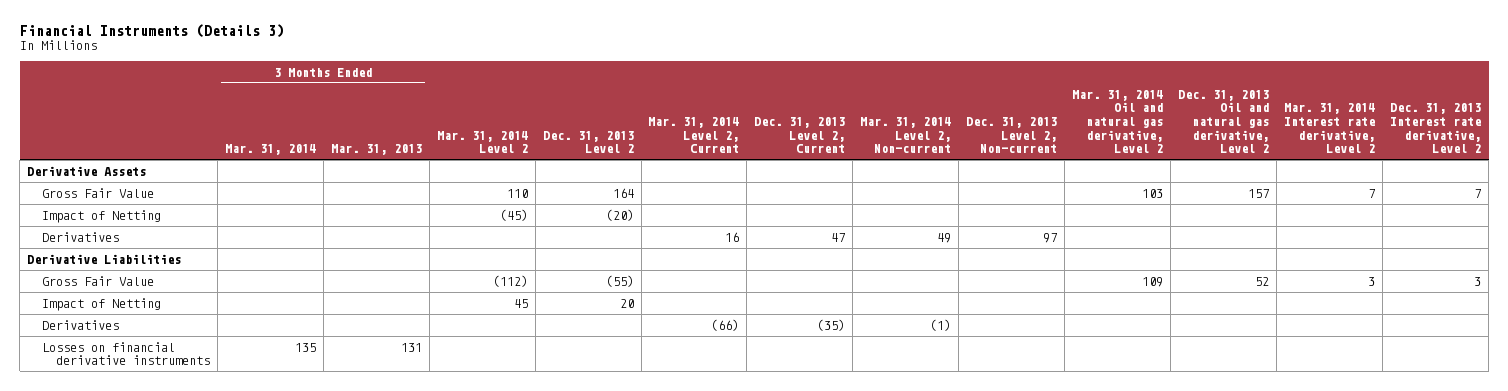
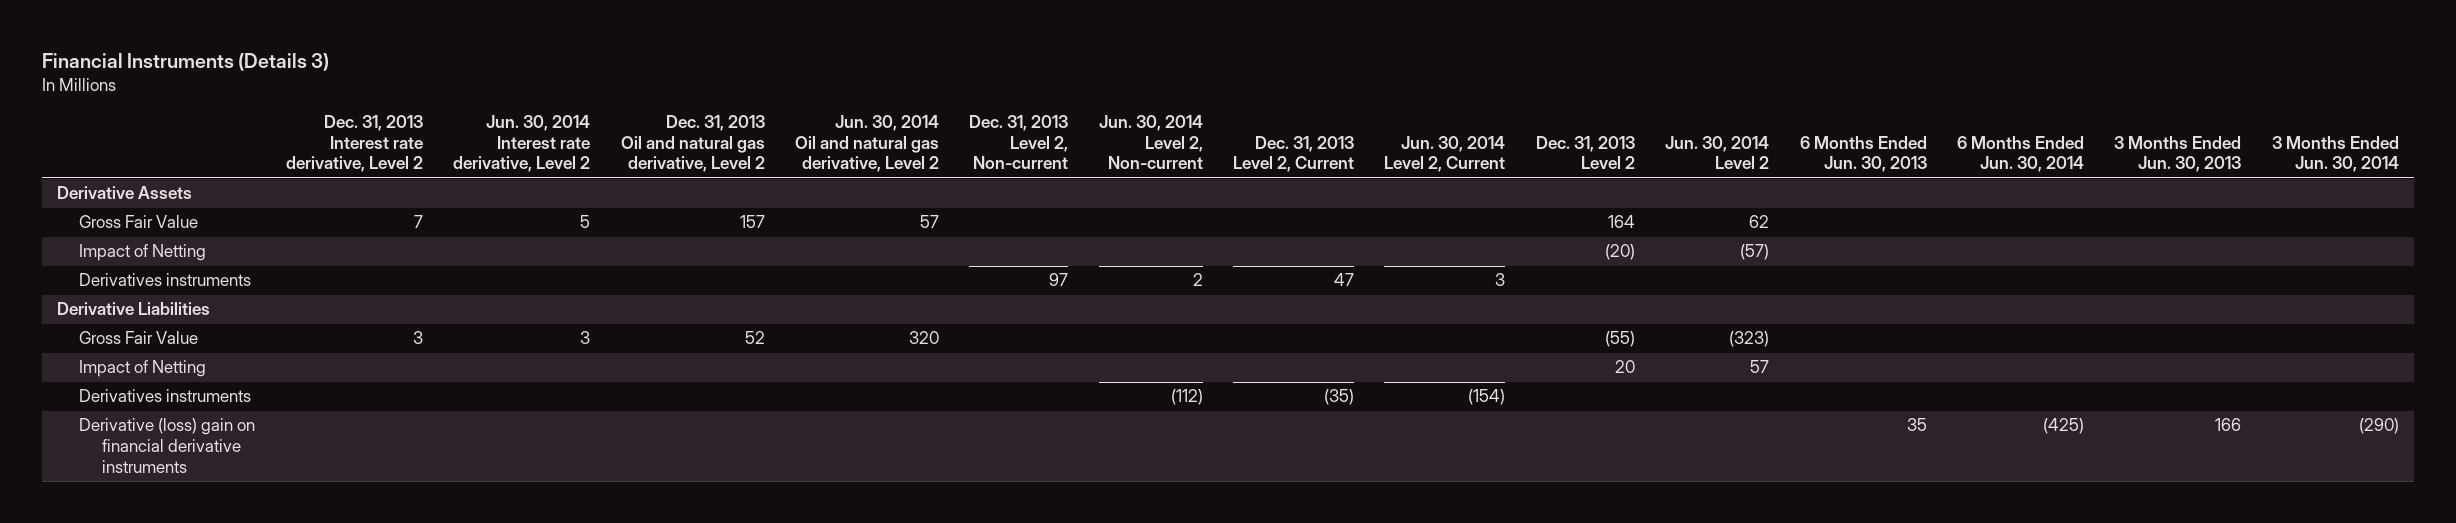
- | 3 Months Ended Mar. 31, 2014 | 3 Months Ended Mar. 31, 2013 | Mar. 31, 2014 Level 2 | Dec. 31, 2013 Level 2 | Mar. 31, 2014 Level 2, Current | Dec. 31, 2013 Level 2, Current | Mar. 31, 2014 Level 2, Non-current | Dec. 31, 2013 Level 2, Non-current | Mar. 31, 2014 Oil and natural gas derivative, Level 2 | Dec. 31, 2013 Oil and natural gas derivative, Level 2 | Mar. 31, 2014 Interest rate derivative, Level 2 | Dec. 31, 2013 Interest rate derivative, Level 2
+ | Dec. 31, 2013 Interest rate derivative, Level 2 | Jun. 30, 2014 Interest rate derivative, Level 2 | Dec. 31, 2013 Oil and natural gas derivative, Level 2 | Jun. 30, 2014 Oil and natural gas derivative, Level 2 | Dec. 31, 2013 Level 2, Non-current | Jun. 30, 2014 Level 2, Non-current | Dec. 31, 2013 Level 2, Current | Jun. 30, 2014 Level 2, Current | Dec. 31, 2013 Level 2 | Jun. 30, 2014 Level 2 | 6 Months Ended Jun. 30, 2013 | 6 Months Ended Jun. 30, 2014 | 3 Months Ended Jun. 30, 2013 | 3 Months Ended Jun. 30, 2014
- Derivatives | | | | | 16 | 47 | 49 | 97 | | | |
+ Derivatives instruments | | | | | 97 | 2 | 47 | 3 | | | | | |
- Derivatives | | | | | (66) | (35) | (1) | | | | |
- Losses on financial derivative instruments | 135 | 131 | | | | | | | | | |
+ Derivatives instruments | | | | | | (112) | (35) | (154) | | | | | |
+ Derivative (loss) gain on financial derivative instruments | | | | | | | | | | | 35 | (425) | 166 | (290)

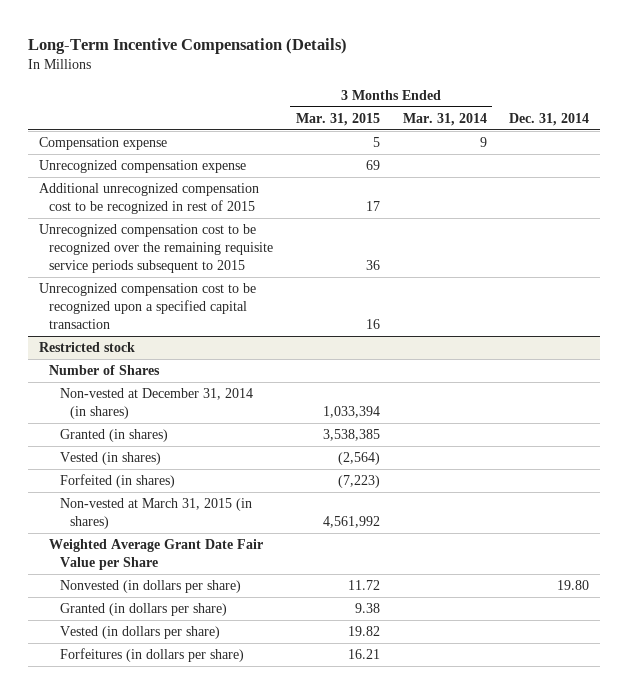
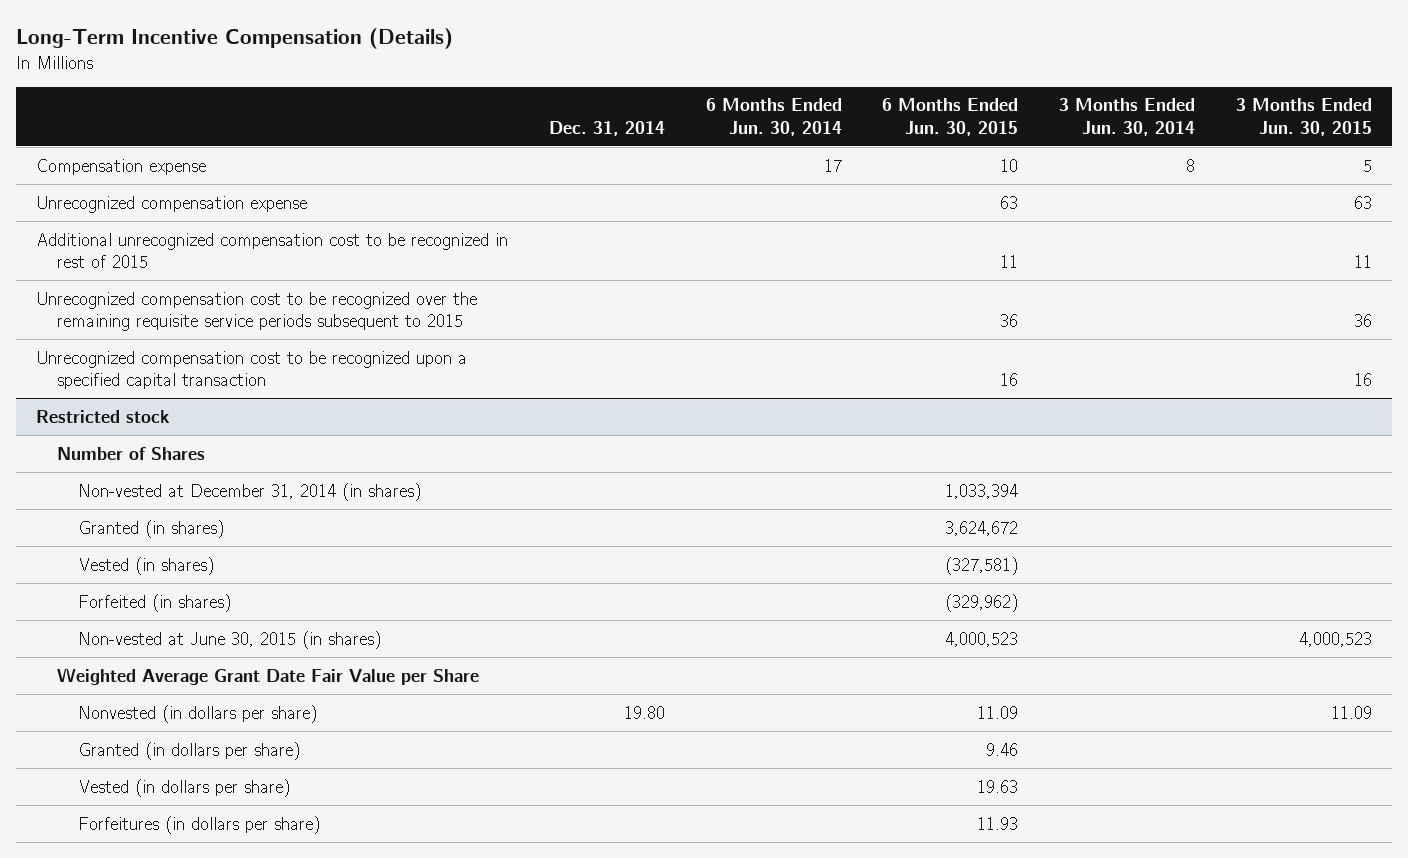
- | 3 Months Ended Mar. 31, 2015 | 3 Months Ended Mar. 31, 2014 | Dec. 31, 2014
+ | Dec. 31, 2014 | 6 Months Ended Jun. 30, 2014 | 6 Months Ended Jun. 30, 2015 | 3 Months Ended Jun. 30, 2014 | 3 Months Ended Jun. 30, 2015
@ Restricted stock
- Non-vested at March 31, 2015 (in shares) | 4,561,992 | |
+ Non-vested at June 30, 2015 (in shares) | | | 4,000,523 | | 4,000,523

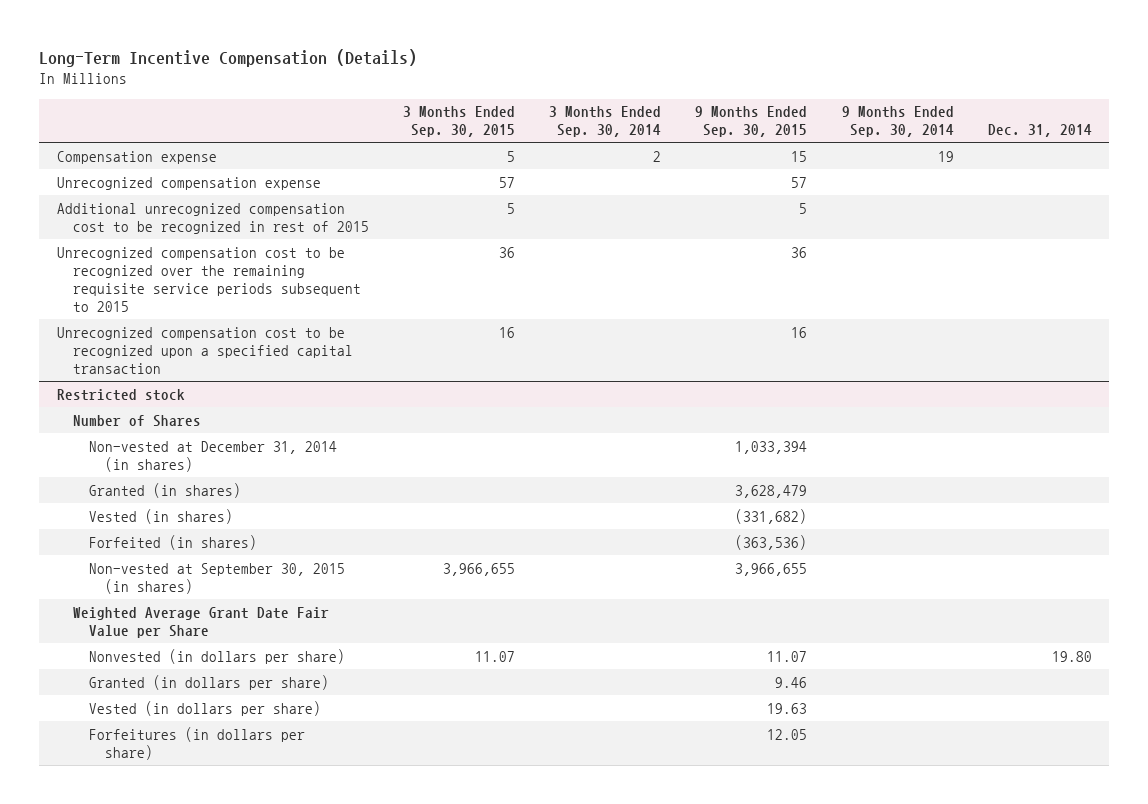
- | Dec. 31, 2014 | 6 Months Ended Jun. 30, 2014 | 6 Months Ended Jun. 30, 2015 | 3 Months Ended Jun. 30, 2014 | 3 Months Ended Jun. 30, 2015
+ | 3 Months Ended Sep. 30, 2015 | 3 Months Ended Sep. 30, 2014 | 9 Months Ended Sep. 30, 2015 | 9 Months Ended Sep. 30, 2014 | Dec. 31, 2014
@ Restricted stock
- Non-vested at June 30, 2015 (in shares) | | | 4,000,523 | | 4,000,523
+ Non-vested at September 30, 2015 (in shares) | 3,966,655 | | 3,966,655 | |

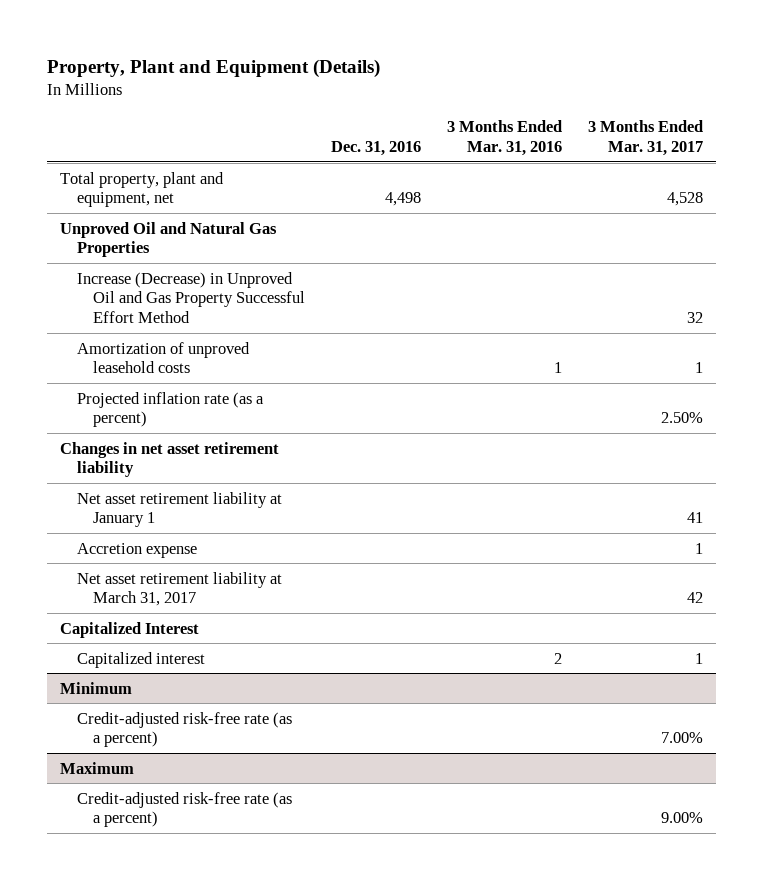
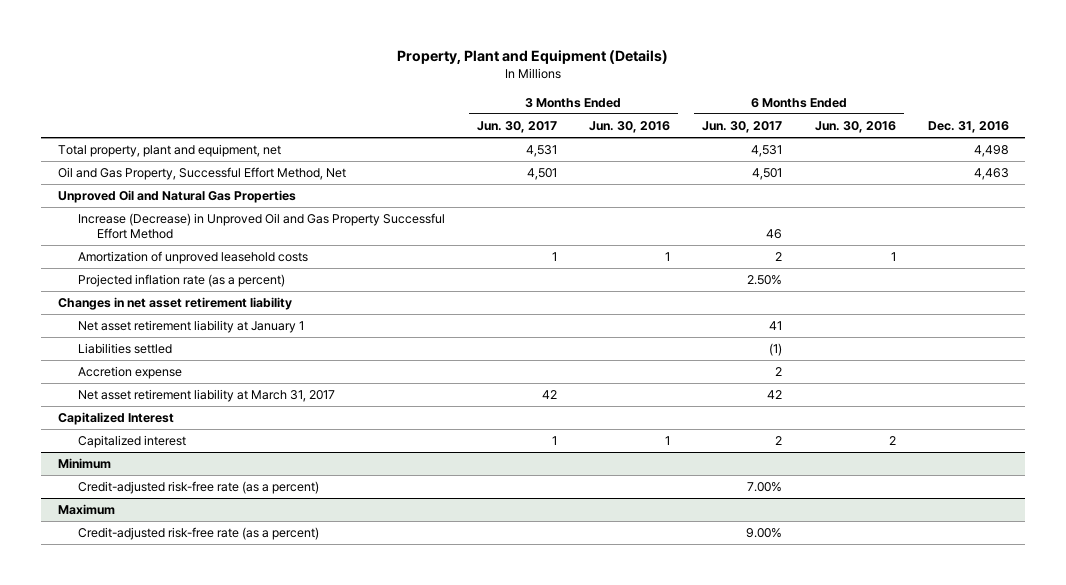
- | Dec. 31, 2016 | 3 Months Ended Mar. 31, 2016 | 3 Months Ended Mar. 31, 2017
+ | 3 Months Ended Jun. 30, 2017 | 3 Months Ended Jun. 30, 2016 | 6 Months Ended Jun. 30, 2017 | 6 Months Ended Jun. 30, 2016 | Dec. 31, 2016
+ Oil and Gas Property, Successful Effort Method, Net | 4,501 | | 4,501 | | 4,463
+ Liabilities settled | | | (1) | |

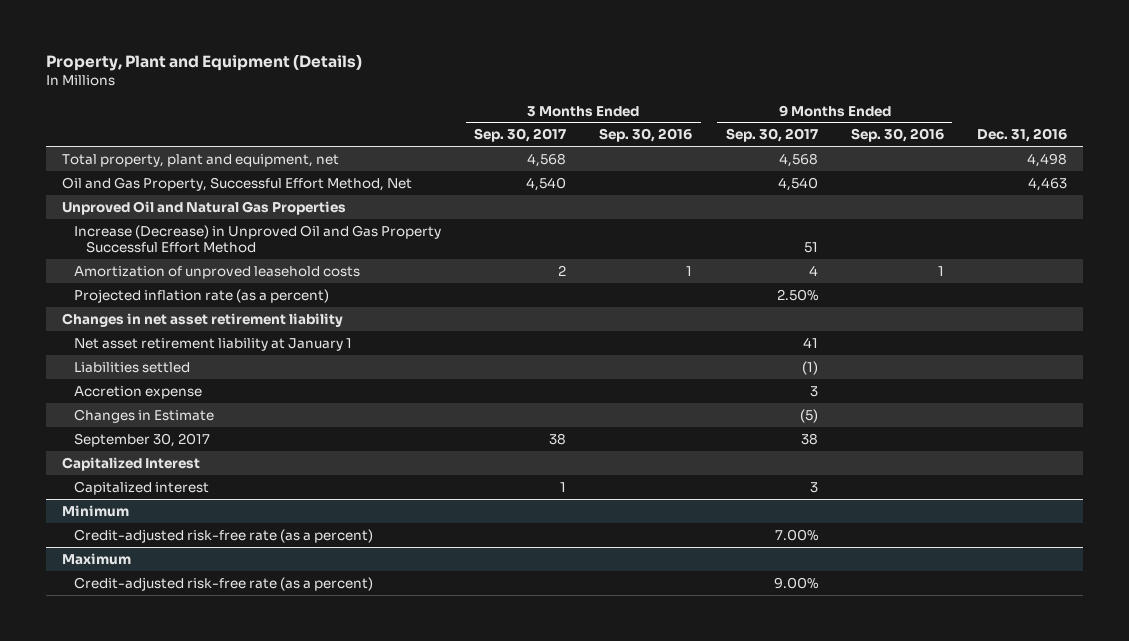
- | 3 Months Ended Jun. 30, 2017 | 3 Months Ended Jun. 30, 2016 | 6 Months Ended Jun. 30, 2017 | 6 Months Ended Jun. 30, 2016 | Dec. 31, 2016
+ | 3 Months Ended Sep. 30, 2017 | 3 Months Ended Sep. 30, 2016 | 9 Months Ended Sep. 30, 2017 | 9 Months Ended Sep. 30, 2016 | Dec. 31, 2016
- Net asset retirement liability at March 31, 2017 | 42 | | 42 | |
+ Changes in Estimate | | | (5) | |
+ September 30, 2017 | 38 | | 38 | |

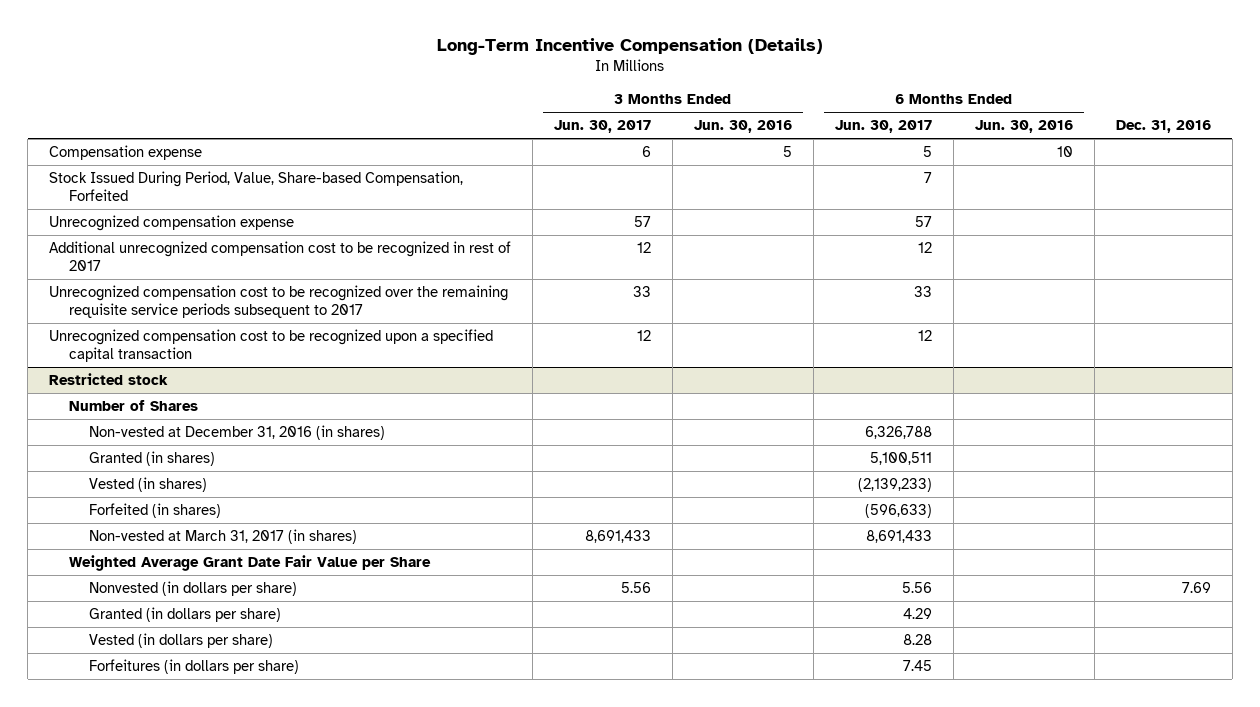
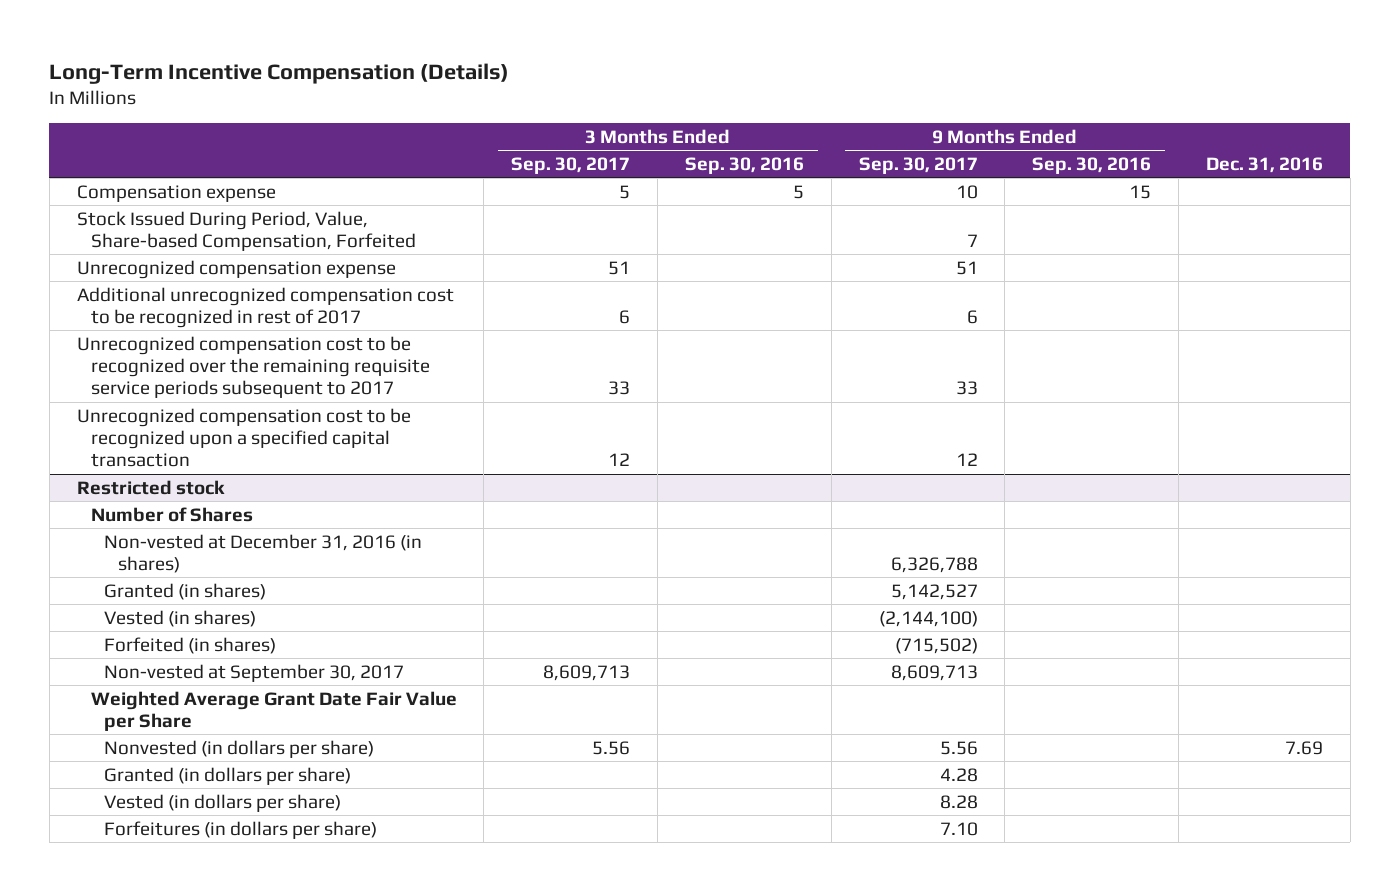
- | 3 Months Ended Jun. 30, 2017 | 3 Months Ended Jun. 30, 2016 | 6 Months Ended Jun. 30, 2017 | 6 Months Ended Jun. 30, 2016 | Dec. 31, 2016
+ | 3 Months Ended Sep. 30, 2017 | 3 Months Ended Sep. 30, 2016 | 9 Months Ended Sep. 30, 2017 | 9 Months Ended Sep. 30, 2016 | Dec. 31, 2016
@ Restricted stock
- Non-vested at March 31, 2017 (in shares) | 8,691,433 | | 8,691,433 | |
+ Non-vested at September 30, 2017 | 8,609,713 | | 8,609,713 | |

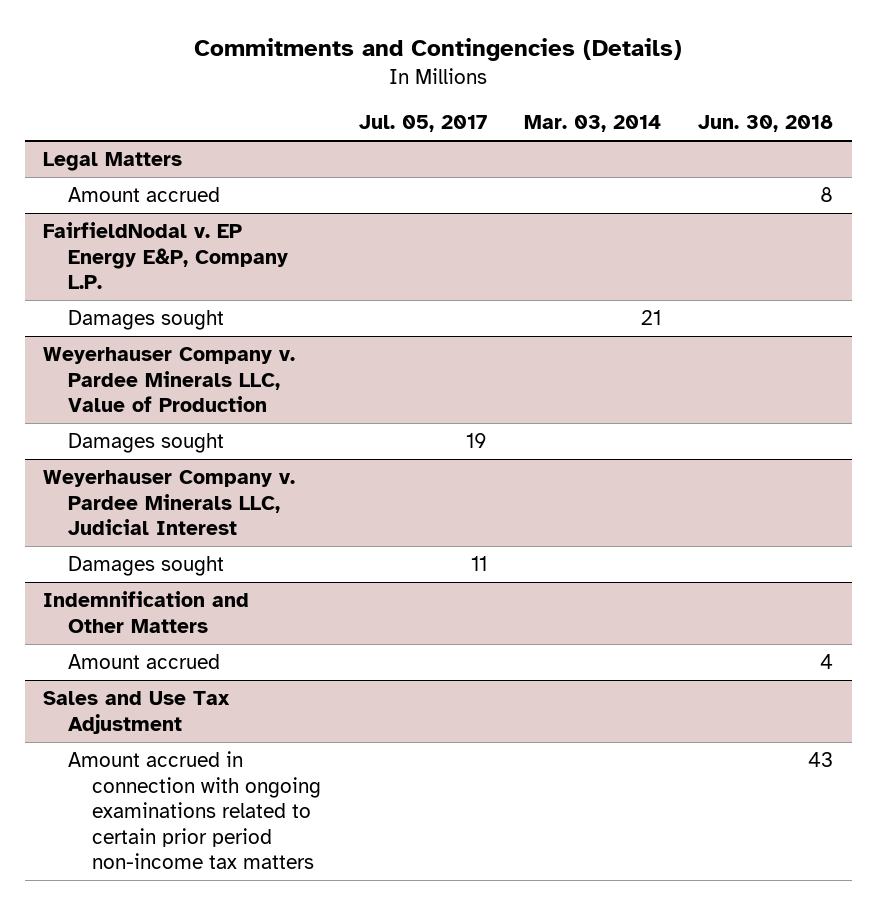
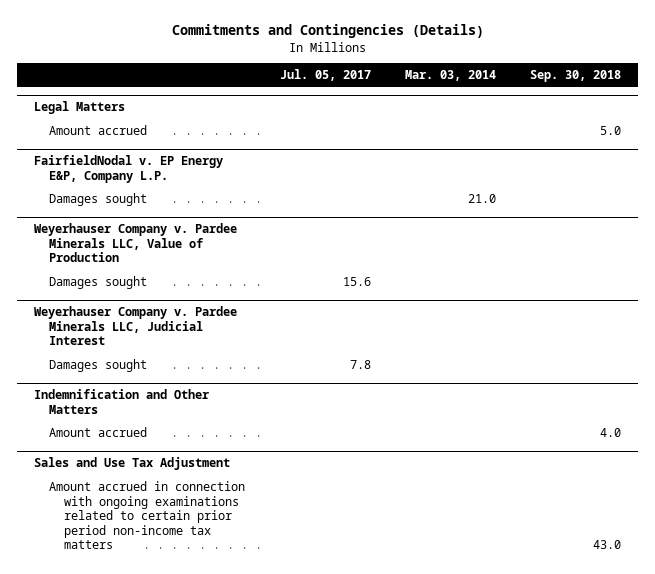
- | Jul. 05, 2017 | Mar. 03, 2014 | Jun. 30, 2018
+ | Jul. 05, 2017 | Mar. 03, 2014 | Sep. 30, 2018
@ FairfieldNodal v. EP Energy E&P, Company L.P.
- Damages sought | | 21 |
+ Damages sought | | 21.0 |
@ Weyerhauser Company v. Pardee Minerals LLC, Value of Production
- Damages sought | 19 | |
+ Damages sought | 15.6 | |
@ Weyerhauser Company v. Pardee Minerals LLC, Judicial Interest
- Damages sought | 11 | |
+ Damages sought | 7.8 | |

